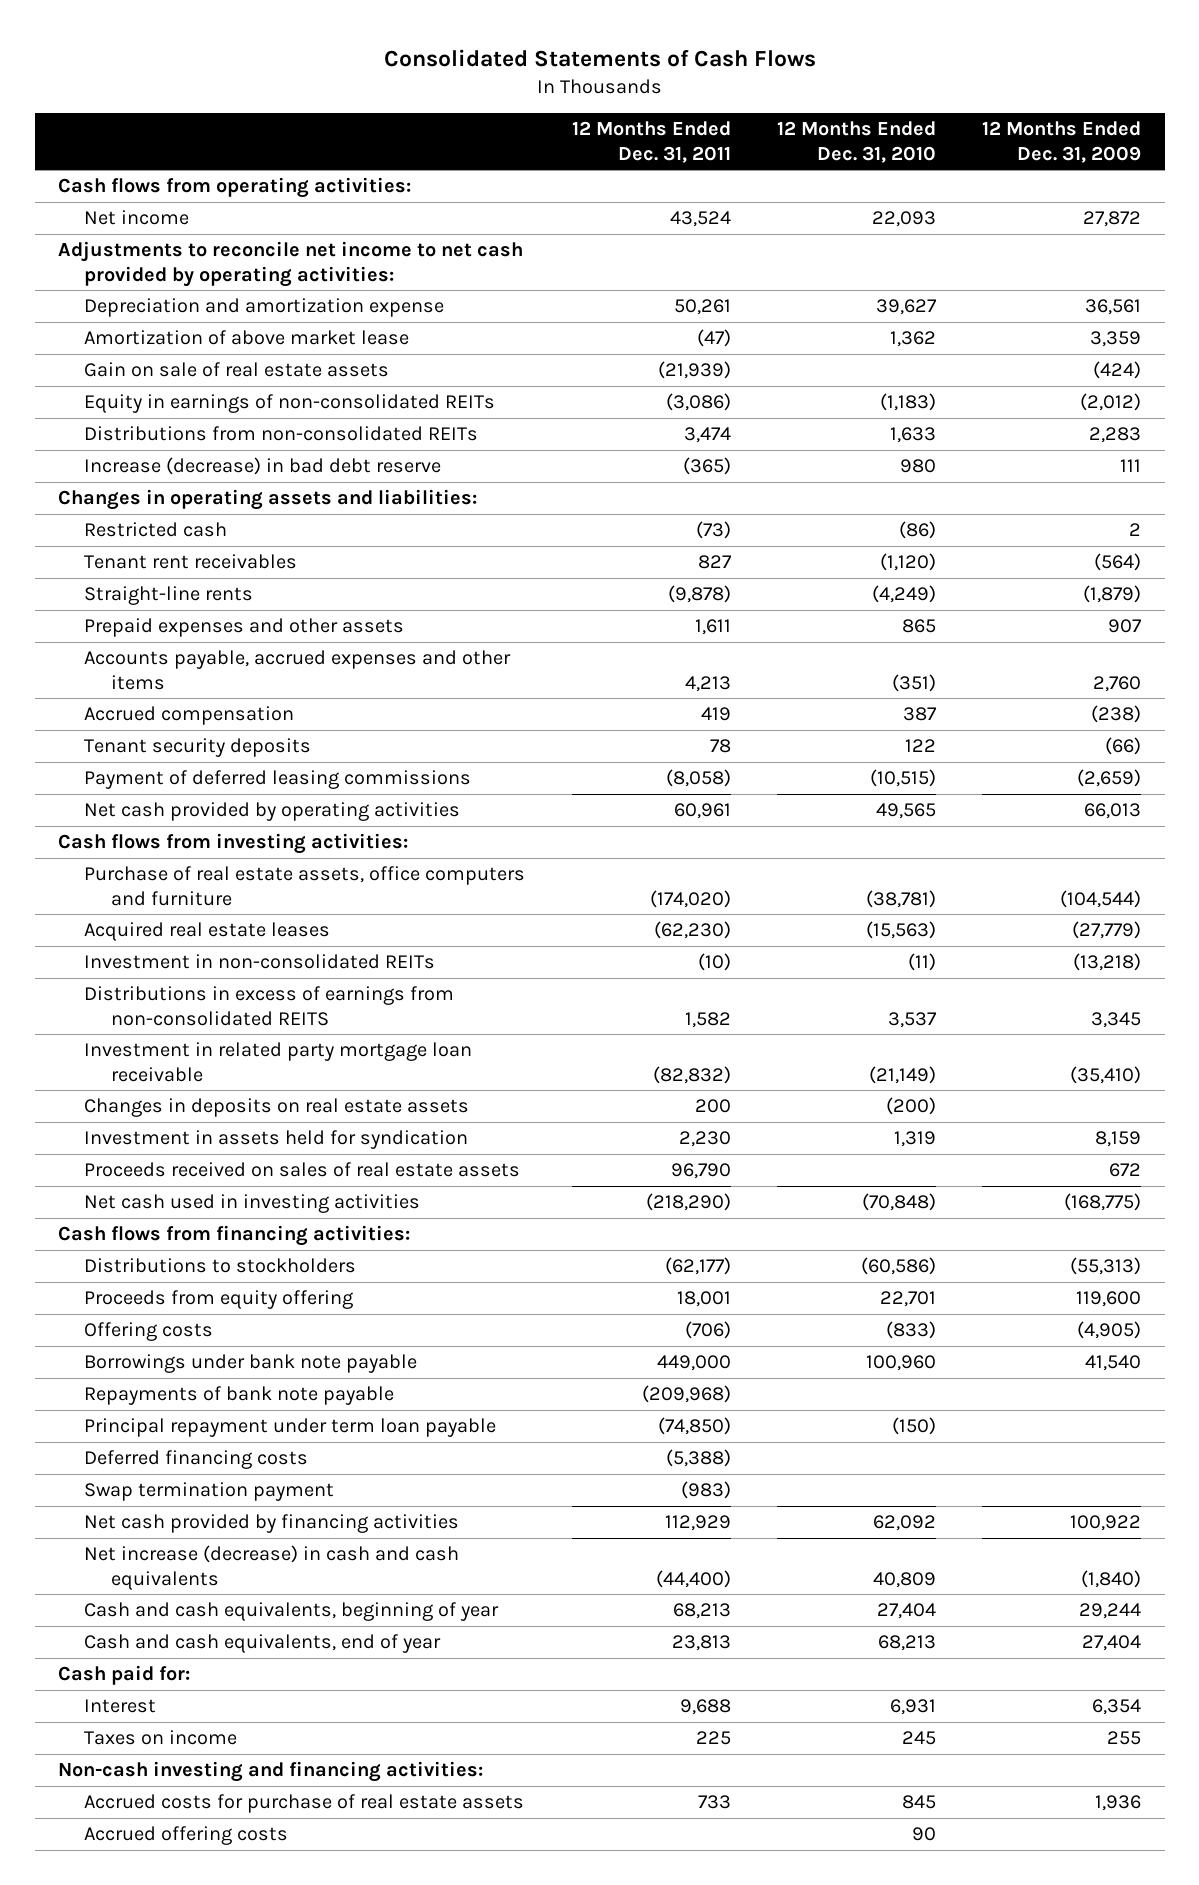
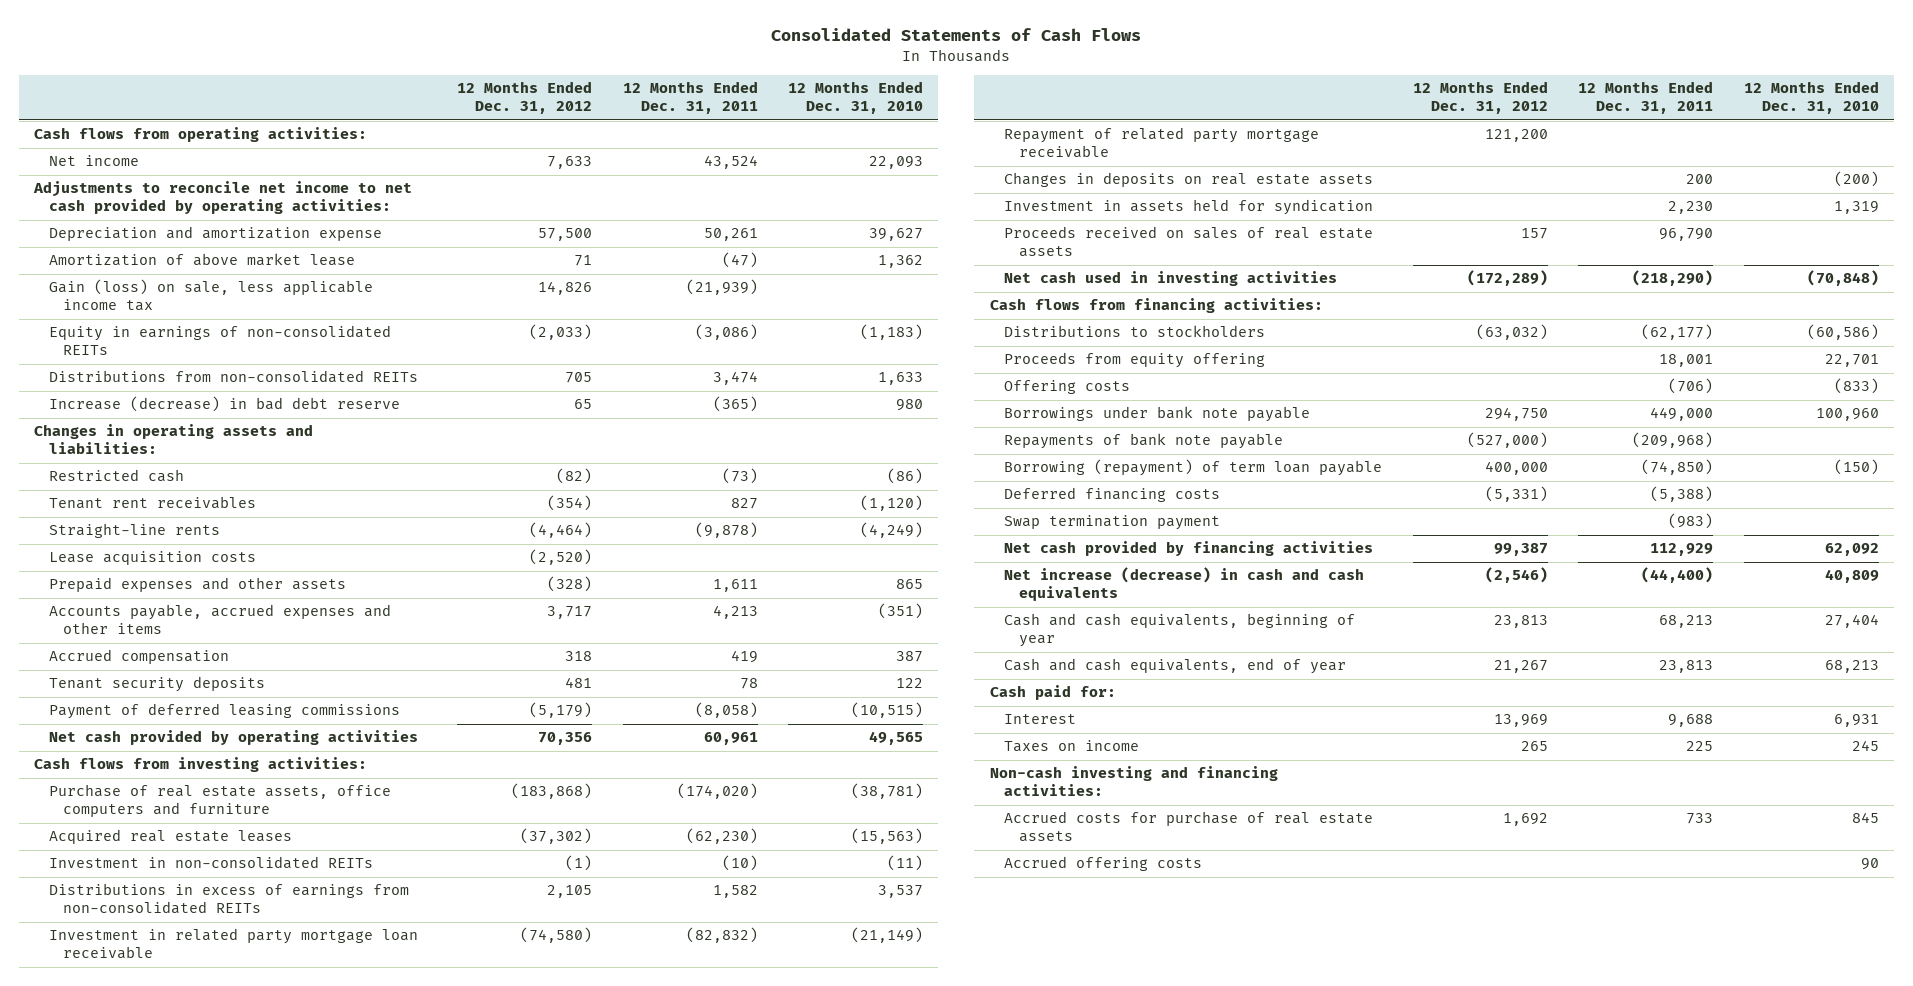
- | 12 Months Ended Dec. 31, 2011 | 12 Months Ended Dec. 31, 2010 | 12 Months Ended Dec. 31, 2009
+ | 12 Months Ended Dec. 31, 2012 | 12 Months Ended Dec. 31, 2011 | 12 Months Ended Dec. 31, 2010
- Gain on sale of real estate assets | (21,939) | | (424)
+ Gain (loss) on sale, less applicable income tax | 14,826 | (21,939) |
+ Lease acquisition costs | (2,520) | |
- Distributions in excess of earnings from non-consolidated REITS | 1,582 | 3,537 | 3,345
+ Distributions in excess of earnings from non-consolidated REITs | 2,105 | 1,582 | 3,537
+ Repayment of related party mortgage receivable | 121,200 | |
- Principal repayment under term loan payable | (74,850) | (150) |
+ Borrowing (repayment) of term loan payable | 400,000 | (74,850) | (150)

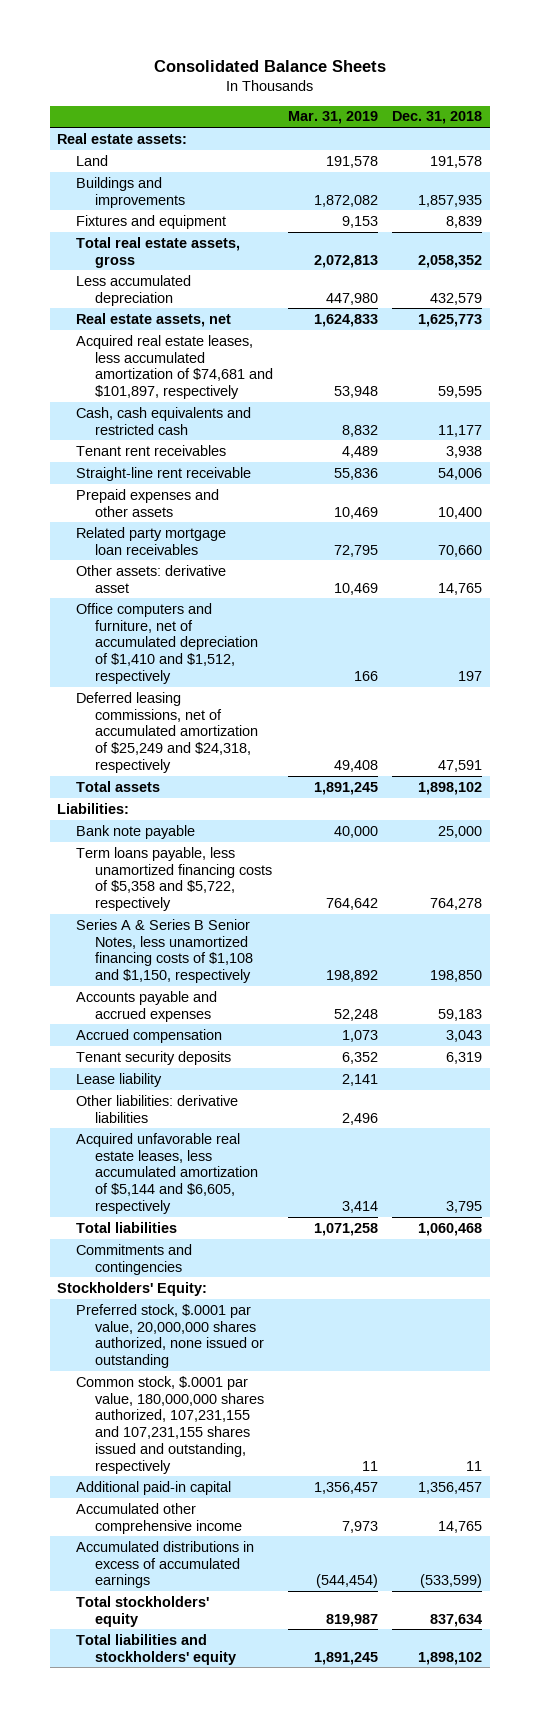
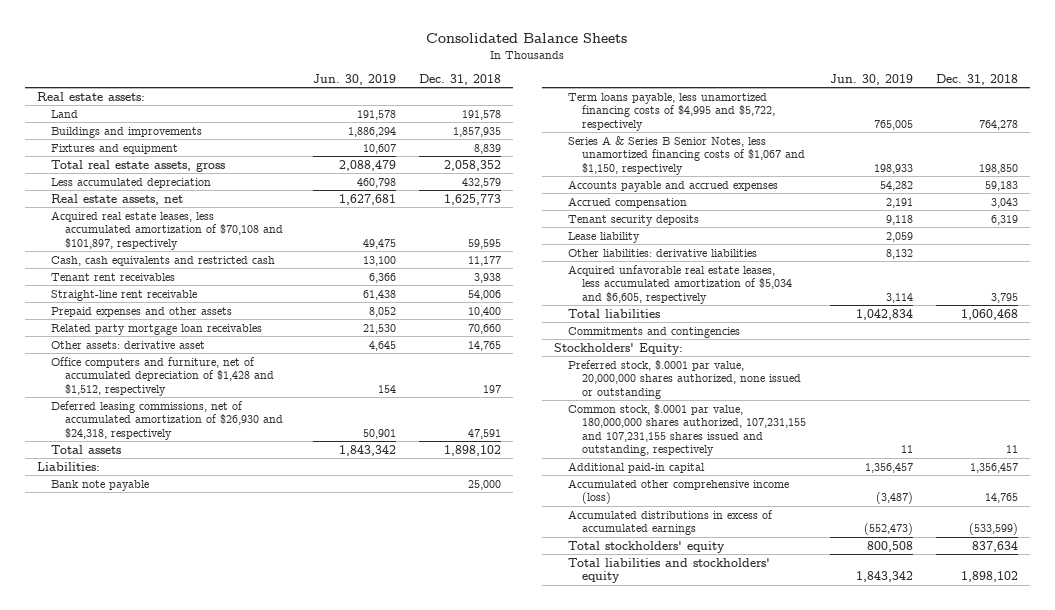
- | Mar. 31, 2019 | Dec. 31, 2018
+ | Jun. 30, 2019 | Dec. 31, 2018
- Acquired real estate leases, less accumulated amortization of $74,681 and $101,897, respectively | 53,948 | 59,595
+ Acquired real estate leases, less accumulated amortization of $70,108 and $101,897, respectively | 49,475 | 59,595
- Office computers and furniture, net of accumulated depreciation of $1,410 and $1,512, respectively | 166 | 197
- Deferred leasing commissions, net of accumulated amortization of $25,249 and $24,318, respectively | 49,408 | 47,591
+ Office computers and furniture, net of accumulated depreciation of $1,428 and $1,512, respectively | 154 | 197
+ Deferred leasing commissions, net of accumulated amortization of $26,930 and $24,318, respectively | 50,901 | 47,591
- Term loans payable, less unamortized financing costs of $5,358 and $5,722, respectively | 764,642 | 764,278
- Series A & Series B Senior Notes, less unamortized financing costs of $1,108 and $1,150, respectively | 198,892 | 198,850
+ Term loans payable, less unamortized financing costs of $4,995 and $5,722, respectively | 765,005 | 764,278
+ Series A & Series B Senior Notes, less unamortized financing costs of $1,067 and $1,150, respectively | 198,933 | 198,850
- Acquired unfavorable real estate leases, less accumulated amortization of $5,144 and $6,605, respectively | 3,414 | 3,795
+ Acquired unfavorable real estate leases, less accumulated amortization of $5,034 and $6,605, respectively | 3,114 | 3,795
- Accumulated other comprehensive income | 7,973 | 14,765
+ Accumulated other comprehensive income (loss) | (3,487) | 14,765

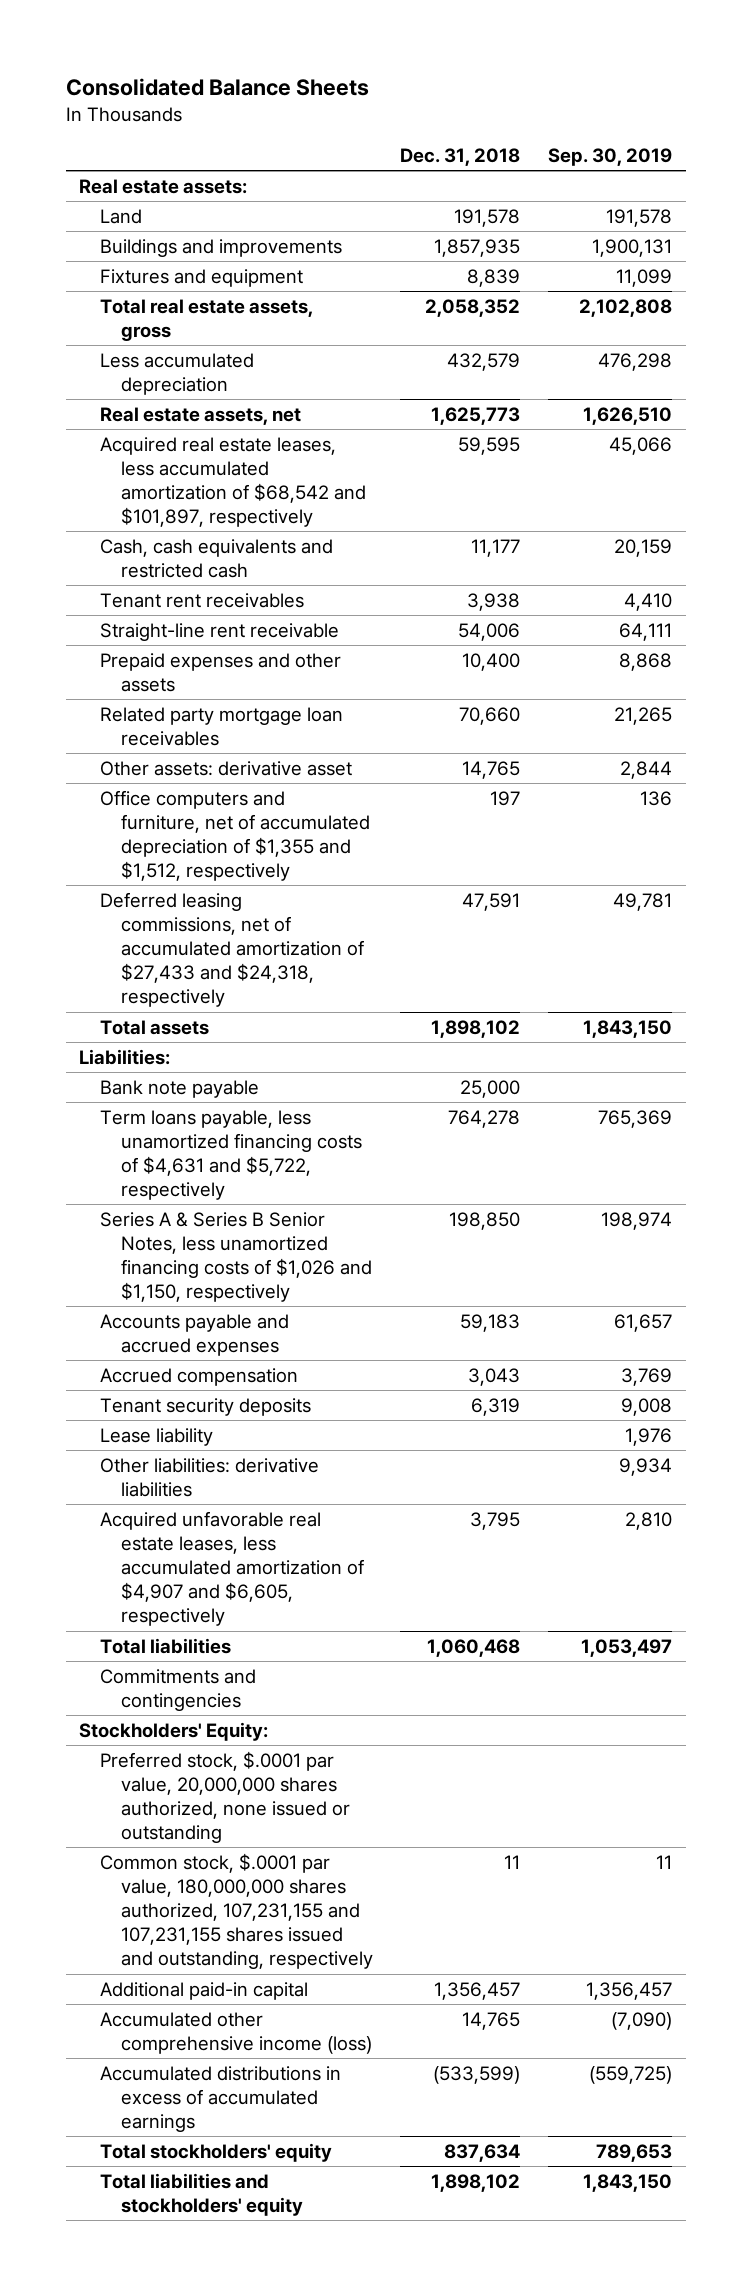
- | Jun. 30, 2019 | Dec. 31, 2018
+ | Dec. 31, 2018 | Sep. 30, 2019
- Acquired real estate leases, less accumulated amortization of $70,108 and $101,897, respectively | 49,475 | 59,595
+ Acquired real estate leases, less accumulated amortization of $68,542 and $101,897, respectively | 59,595 | 45,066
- Office computers and furniture, net of accumulated depreciation of $1,428 and $1,512, respectively | 154 | 197
- Deferred leasing commissions, net of accumulated amortization of $26,930 and $24,318, respectively | 50,901 | 47,591
+ Office computers and furniture, net of accumulated depreciation of $1,355 and $1,512, respectively | 197 | 136
+ Deferred leasing commissions, net of accumulated amortization of $27,433 and $24,318, respectively | 47,591 | 49,781
- Term loans payable, less unamortized financing costs of $4,995 and $5,722, respectively | 765,005 | 764,278
- Series A & Series B Senior Notes, less unamortized financing costs of $1,067 and $1,150, respectively | 198,933 | 198,850
+ Term loans payable, less unamortized financing costs of $4,631 and $5,722, respectively | 764,278 | 765,369
+ Series A & Series B Senior Notes, less unamortized financing costs of $1,026 and $1,150, respectively | 198,850 | 198,974
- Acquired unfavorable real estate leases, less accumulated amortization of $5,034 and $6,605, respectively | 3,114 | 3,795
+ Acquired unfavorable real estate leases, less accumulated amortization of $4,907 and $6,605, respectively | 3,795 | 2,810

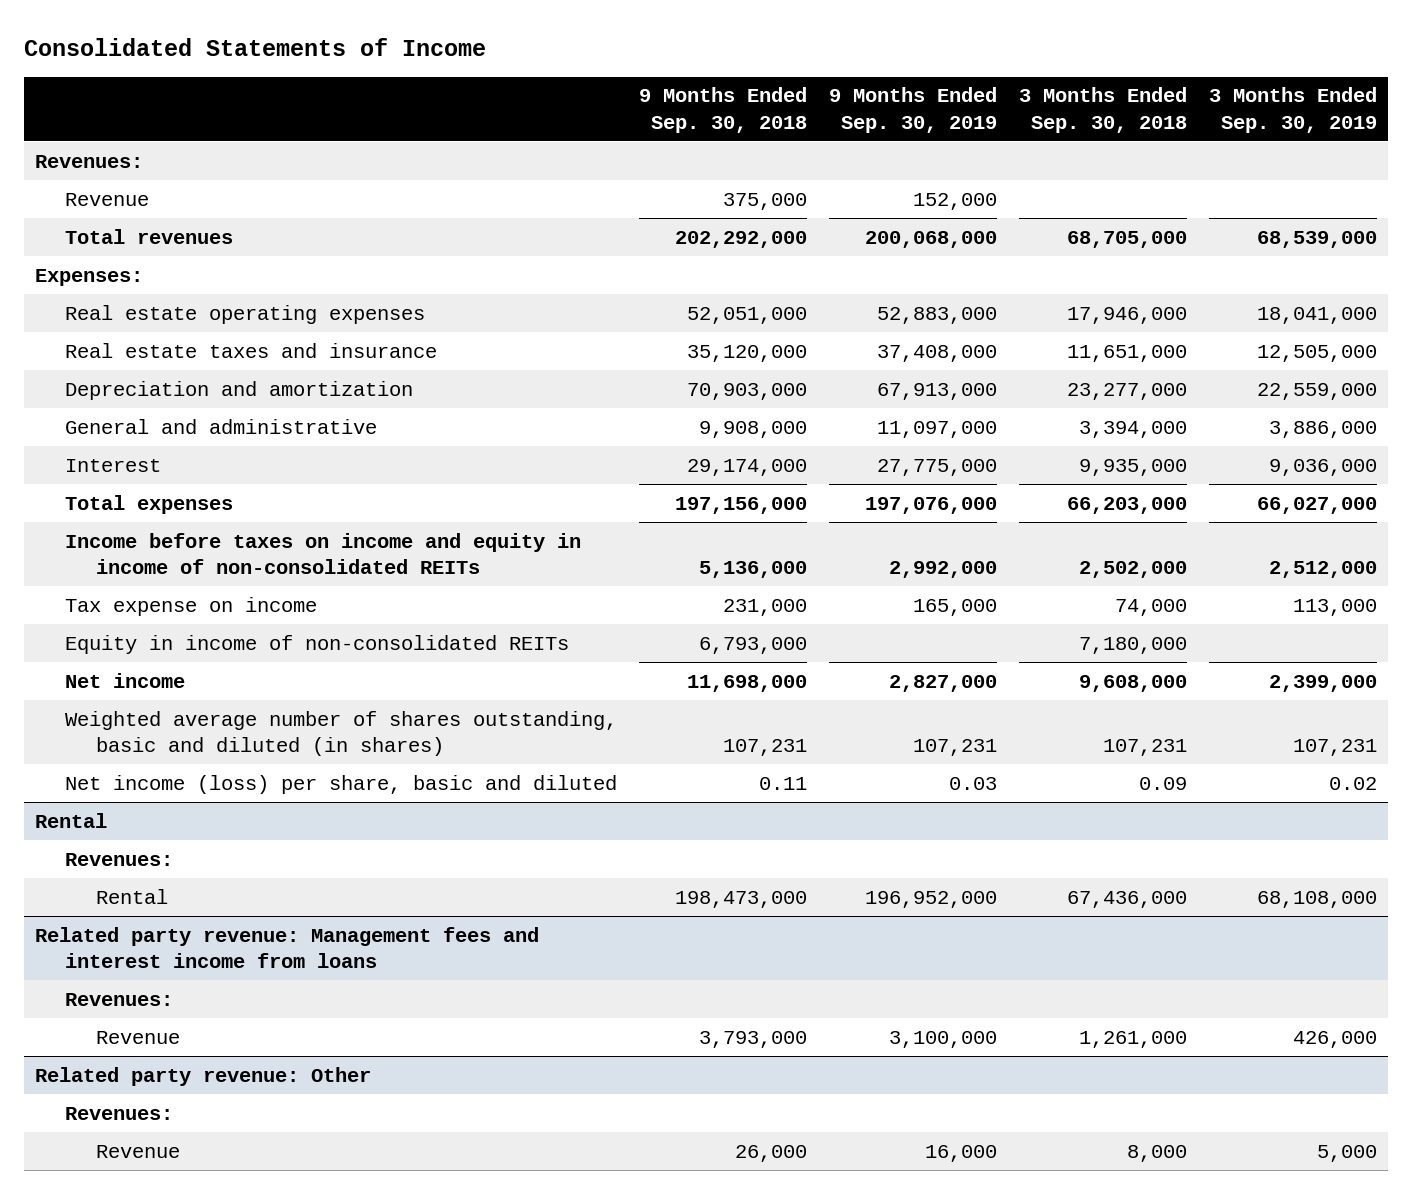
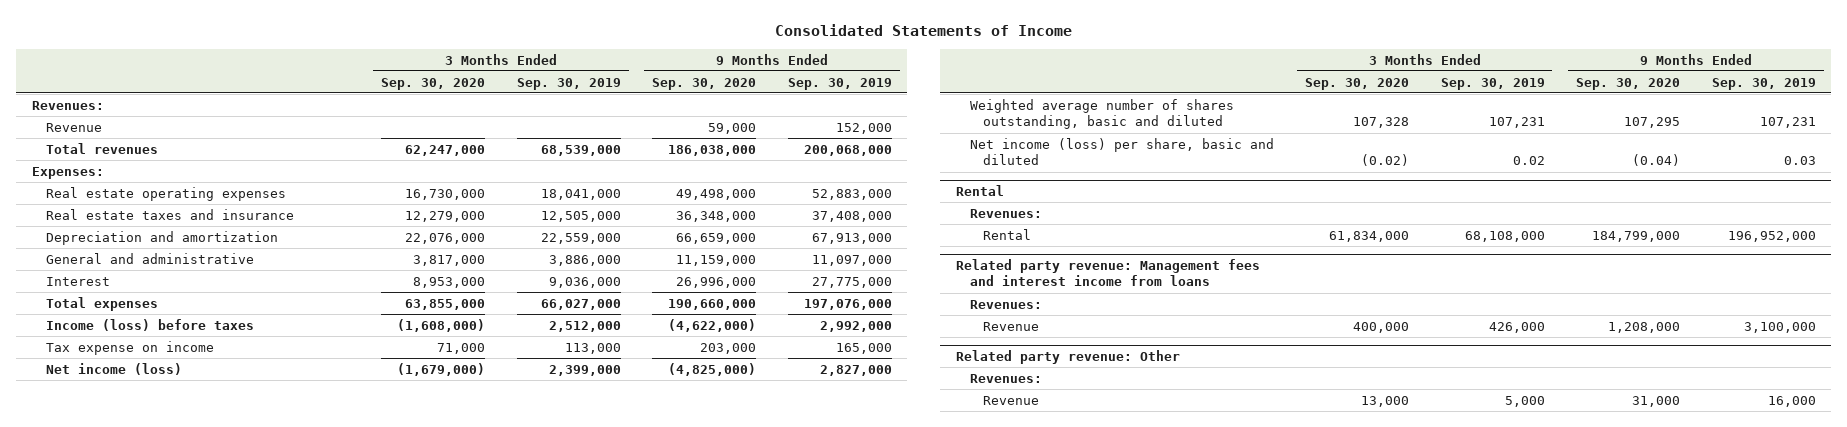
- | 9 Months Ended Sep. 30, 2018 | 9 Months Ended Sep. 30, 2019 | 3 Months Ended Sep. 30, 2018 | 3 Months Ended Sep. 30, 2019
+ | 3 Months Ended Sep. 30, 2020 | 3 Months Ended Sep. 30, 2019 | 9 Months Ended Sep. 30, 2020 | 9 Months Ended Sep. 30, 2019
- Income before taxes on income and equity in income of non-consolidated REITs | 5,136,000 | 2,992,000 | 2,502,000 | 2,512,000
+ Income (loss) before taxes | (1,608,000) | 2,512,000 | (4,622,000) | 2,992,000
- Equity in income of non-consolidated REITs | 6,793,000 | | 7,180,000 |
- Net income | 11,698,000 | 2,827,000 | 9,608,000 | 2,399,000
- Weighted average number of shares outstanding, basic and diluted (in shares) | 107,231 | 107,231 | 107,231 | 107,231
+ Net income (loss) | (1,679,000) | 2,399,000 | (4,825,000) | 2,827,000
+ Weighted average number of shares outstanding, basic and diluted | 107,328 | 107,231 | 107,295 | 107,231

